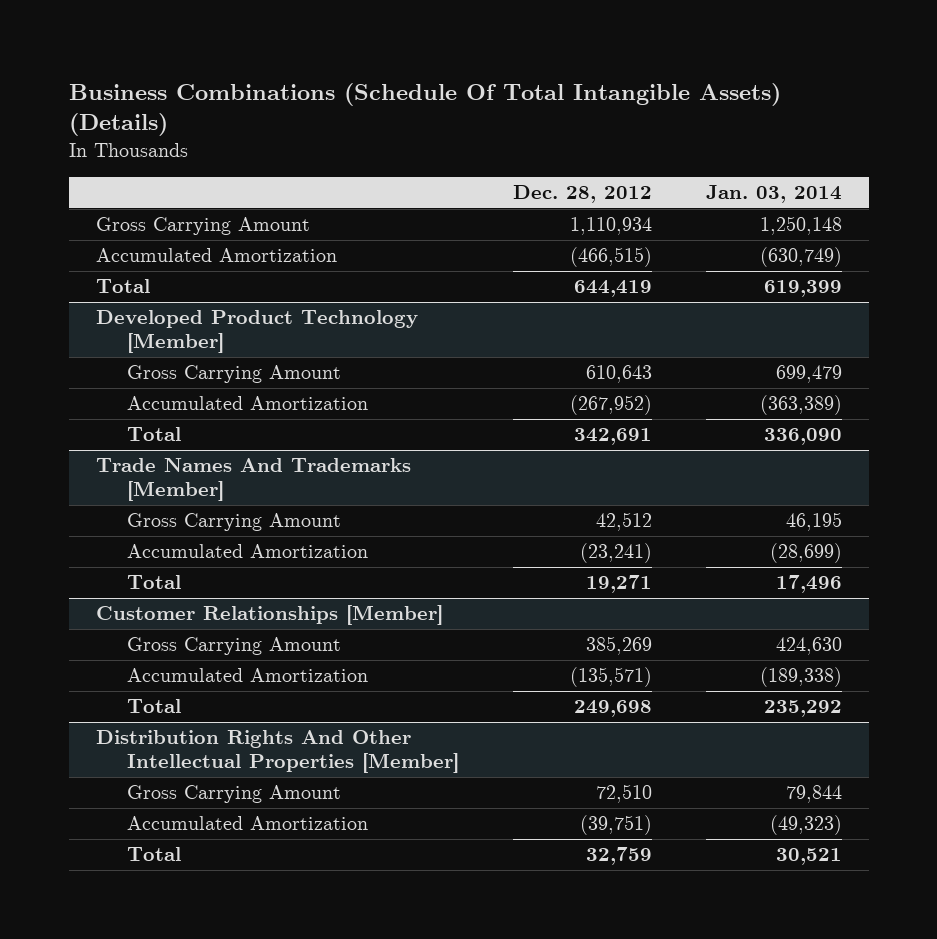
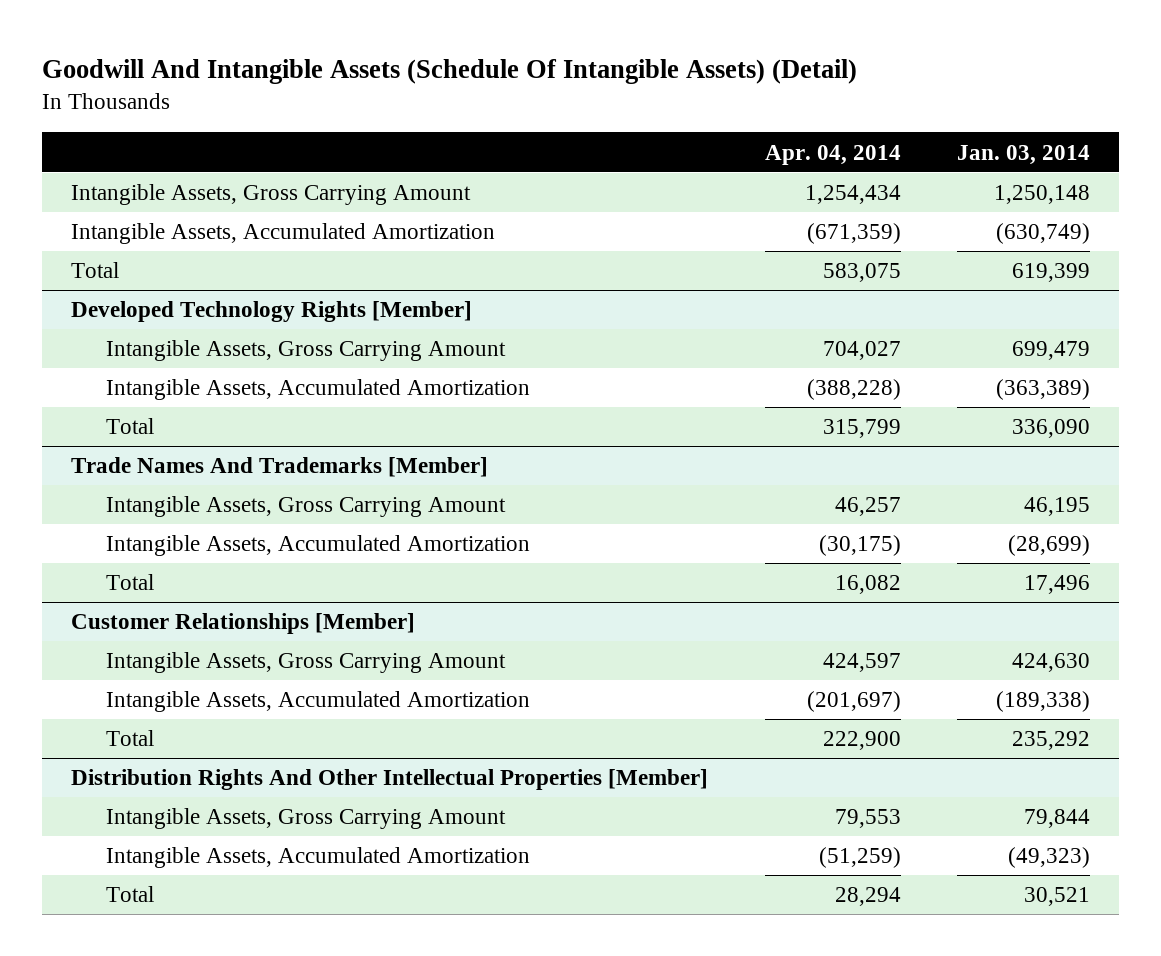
- Business Combinations (Schedule Of Total Intangible Assets) (Details)
+ Goodwill And Intangible Assets (Schedule Of Intangible Assets) (Detail)
- | Dec. 28, 2012 | Jan. 03, 2014
+ | Apr. 04, 2014 | Jan. 03, 2014
- Gross Carrying Amount | 1,110,934 | 1,250,148
- Accumulated Amortization | (466,515) | (630,749)
+ Intangible Assets, Gross Carrying Amount | 1,254,434 | 1,250,148
+ Intangible Assets, Accumulated Amortization | (671,359) | (630,749)
- Developed Product Technology [Member]
- Gross Carrying Amount | 610,643 | 699,479
- Accumulated Amortization | (267,952) | (363,389)
+ Developed Technology Rights [Member]
+ Intangible Assets, Gross Carrying Amount | 704,027 | 699,479
+ Intangible Assets, Accumulated Amortization | (388,228) | (363,389)
@ Trade Names And Trademarks [Member]
- Gross Carrying Amount | 42,512 | 46,195
- Accumulated Amortization | (23,241) | (28,699)
+ Intangible Assets, Gross Carrying Amount | 46,257 | 46,195
+ Intangible Assets, Accumulated Amortization | (30,175) | (28,699)
@ Customer Relationships [Member]
- Gross Carrying Amount | 385,269 | 424,630
- Accumulated Amortization | (135,571) | (189,338)
+ Intangible Assets, Gross Carrying Amount | 424,597 | 424,630
+ Intangible Assets, Accumulated Amortization | (201,697) | (189,338)
@ Distribution Rights And Other Intellectual Properties [Member]
- Gross Carrying Amount | 72,510 | 79,844
- Accumulated Amortization | (39,751) | (49,323)
+ Intangible Assets, Gross Carrying Amount | 79,553 | 79,844
+ Intangible Assets, Accumulated Amortization | (51,259) | (49,323)

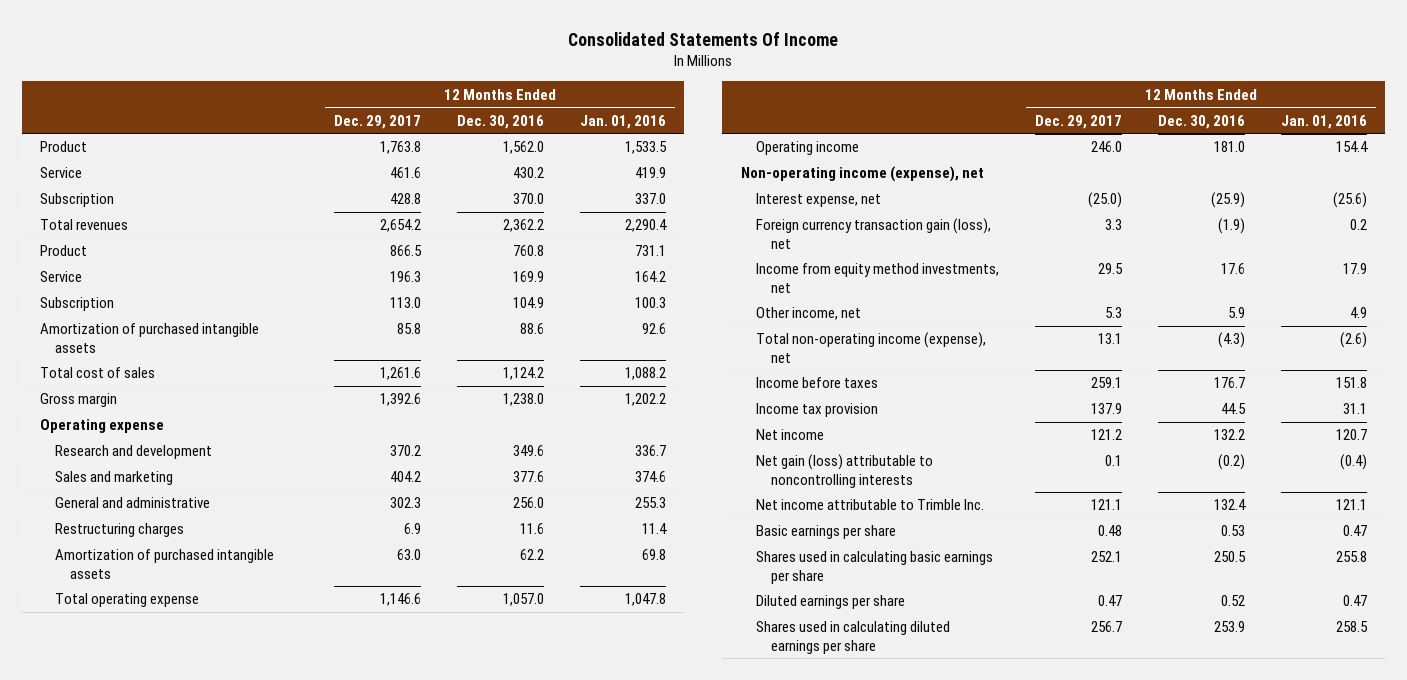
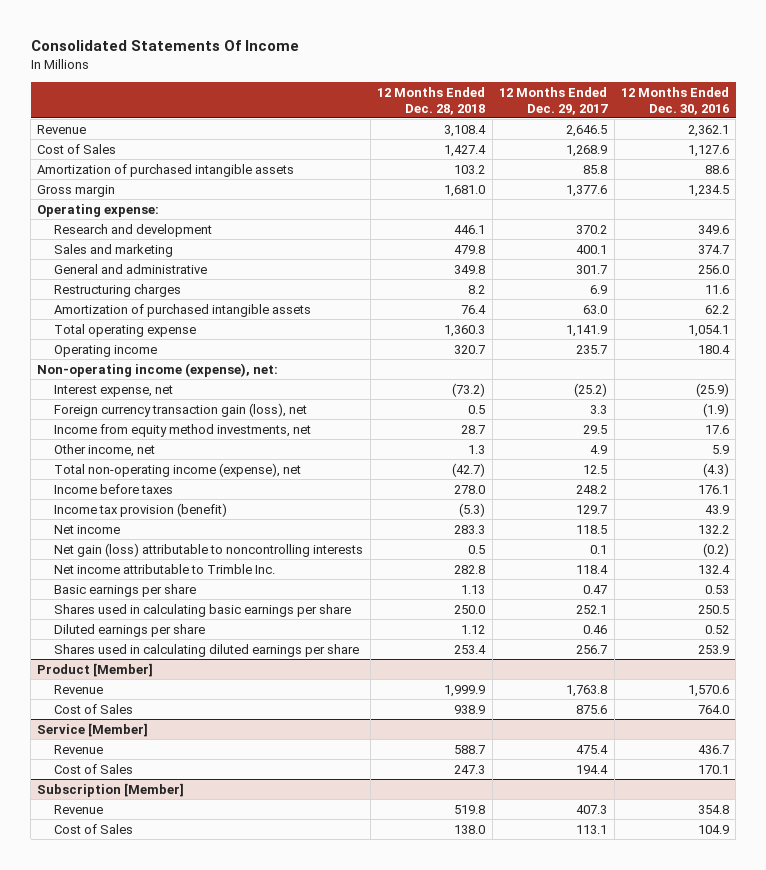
- | 12 Months Ended Dec. 29, 2017 | 12 Months Ended Dec. 30, 2016 | 12 Months Ended Jan. 01, 2016
+ | 12 Months Ended Dec. 28, 2018 | 12 Months Ended Dec. 29, 2017 | 12 Months Ended Dec. 30, 2016
- Product | 1,763.8 | 1,562.0 | 1,533.5
- Service | 461.6 | 430.2 | 419.9
- Subscription | 428.8 | 370.0 | 337.0
- Total revenues | 2,654.2 | 2,362.2 | 2,290.4
- Product | 866.5 | 760.8 | 731.1
- Service | 196.3 | 169.9 | 164.2
- Subscription | 113.0 | 104.9 | 100.3
+ Revenue | 3,108.4 | 2,646.5 | 2,362.1
+ Cost of Sales | 1,427.4 | 1,268.9 | 1,127.6
- Total cost of sales | 1,261.6 | 1,124.2 | 1,088.2
- Gross margin | 1,392.6 | 1,238.0 | 1,202.2
- Operating expense
+ Gross margin | 1,681.0 | 1,377.6 | 1,234.5
+ Operating expense:
- Sales and marketing | 404.2 | 377.6 | 374.6
- General and administrative | 302.3 | 256.0 | 255.3
+ Sales and marketing | 479.8 | 400.1 | 374.7
+ General and administrative | 349.8 | 301.7 | 256.0
- Total operating expense | 1,146.6 | 1,057.0 | 1,047.8
- Operating income | 246.0 | 181.0 | 154.4
- Non-operating income (expense), net
- Interest expense, net | (25.0) | (25.9) | (25.6)
+ Total operating expense | 1,360.3 | 1,141.9 | 1,054.1
+ Operating income | 320.7 | 235.7 | 180.4
+ Non-operating income (expense), net:
+ Interest expense, net | (73.2) | (25.2) | (25.9)
- Other income, net | 5.3 | 5.9 | 4.9
- Total non-operating income (expense), net | 13.1 | (4.3) | (2.6)
- Income before taxes | 259.1 | 176.7 | 151.8
- Income tax provision | 137.9 | 44.5 | 31.1
- Net income | 121.2 | 132.2 | 120.7
+ Other income, net | 1.3 | 4.9 | 5.9
+ Total non-operating income (expense), net | (42.7) | 12.5 | (4.3)
+ Income before taxes | 278.0 | 248.2 | 176.1
+ Income tax provision (benefit) | (5.3) | 129.7 | 43.9
+ Net income | 283.3 | 118.5 | 132.2
- Net income attributable to Trimble Inc. | 121.1 | 132.4 | 121.1
- Basic earnings per share | 0.48 | 0.53 | 0.47
+ Net income attributable to Trimble Inc. | 282.8 | 118.4 | 132.4
+ Basic earnings per share | 1.13 | 0.47 | 0.53
- Diluted earnings per share | 0.47 | 0.52 | 0.47
+ Diluted earnings per share | 1.12 | 0.46 | 0.52
+ Product [Member]
+ Revenue | 1,999.9 | 1,763.8 | 1,570.6
+ Cost of Sales | 938.9 | 875.6 | 764.0
+ Service [Member]
+ Revenue | 588.7 | 475.4 | 436.7
+ Cost of Sales | 247.3 | 194.4 | 170.1
+ Subscription [Member]
+ Revenue | 519.8 | 407.3 | 354.8
+ Cost of Sales | 138.0 | 113.1 | 104.9

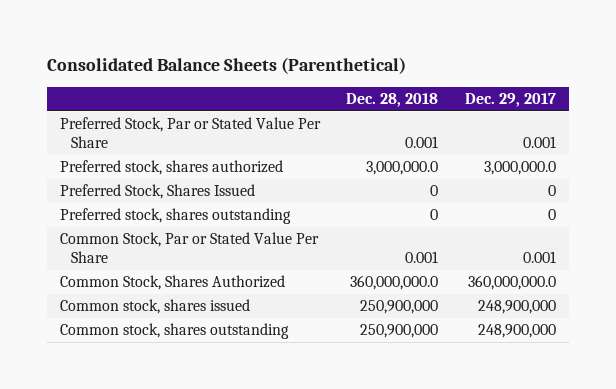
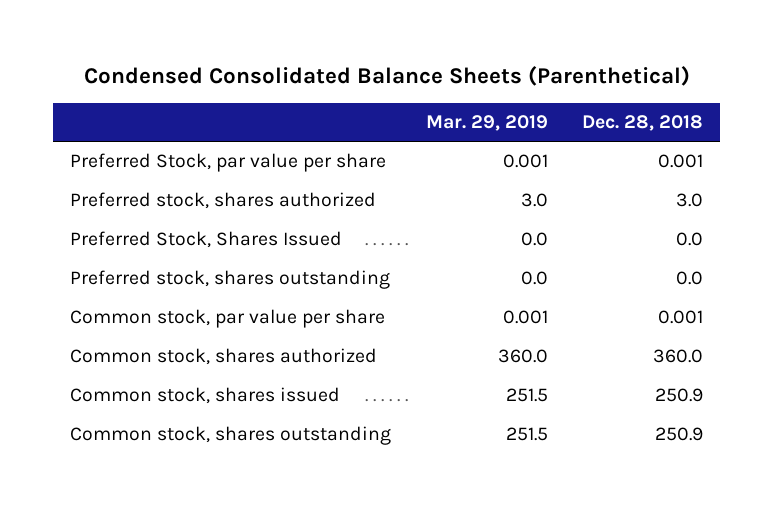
- Consolidated Balance Sheets (Parenthetical)
+ Condensed Consolidated Balance Sheets (Parenthetical)
- | Dec. 28, 2018 | Dec. 29, 2017
+ | Mar. 29, 2019 | Dec. 28, 2018
- Preferred Stock, Par or Stated Value Per Share | 0.001 | 0.001
- Preferred stock, shares authorized | 3,000,000.0 | 3,000,000.0
- Preferred Stock, Shares Issued | 0 | 0
- Preferred stock, shares outstanding | 0 | 0
- Common Stock, Par or Stated Value Per Share | 0.001 | 0.001
- Common Stock, Shares Authorized | 360,000,000.0 | 360,000,000.0
- Common stock, shares issued | 250,900,000 | 248,900,000
- Common stock, shares outstanding | 250,900,000 | 248,900,000
+ Preferred Stock, par value per share | 0.001 | 0.001
+ Preferred stock, shares authorized | 3.0 | 3.0
+ Preferred Stock, Shares Issued | 0.0 | 0.0
+ Preferred stock, shares outstanding | 0.0 | 0.0
+ Common stock, par value per share | 0.001 | 0.001
+ Common stock, shares authorized | 360.0 | 360.0
+ Common stock, shares issued | 251.5 | 250.9
+ Common stock, shares outstanding | 251.5 | 250.9

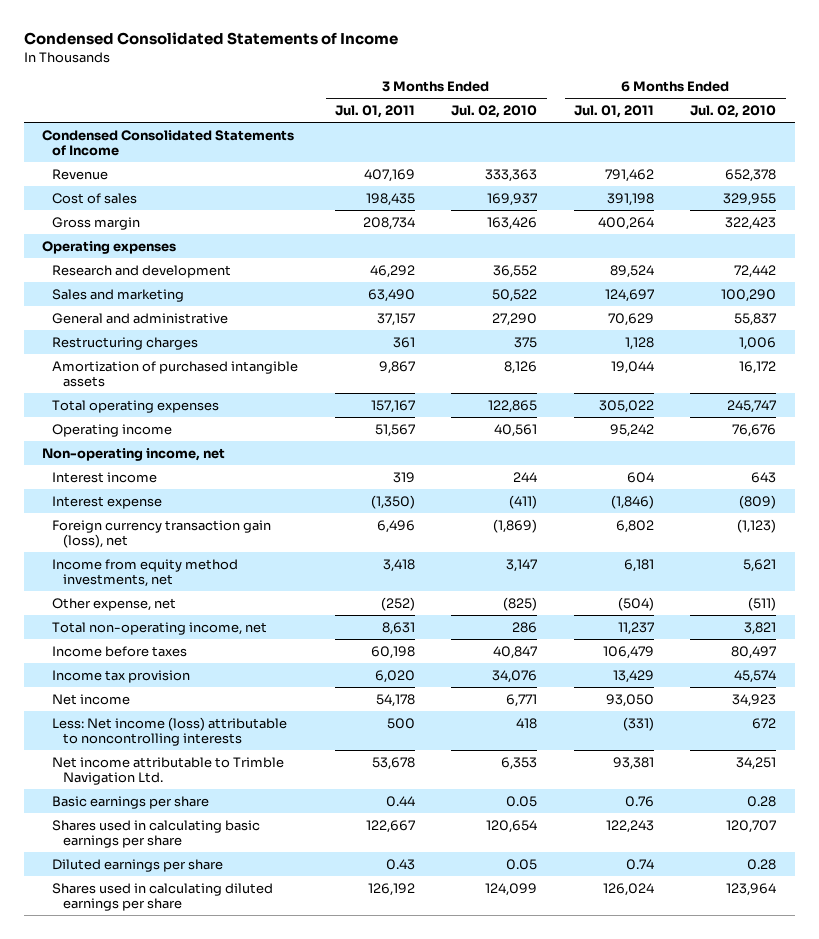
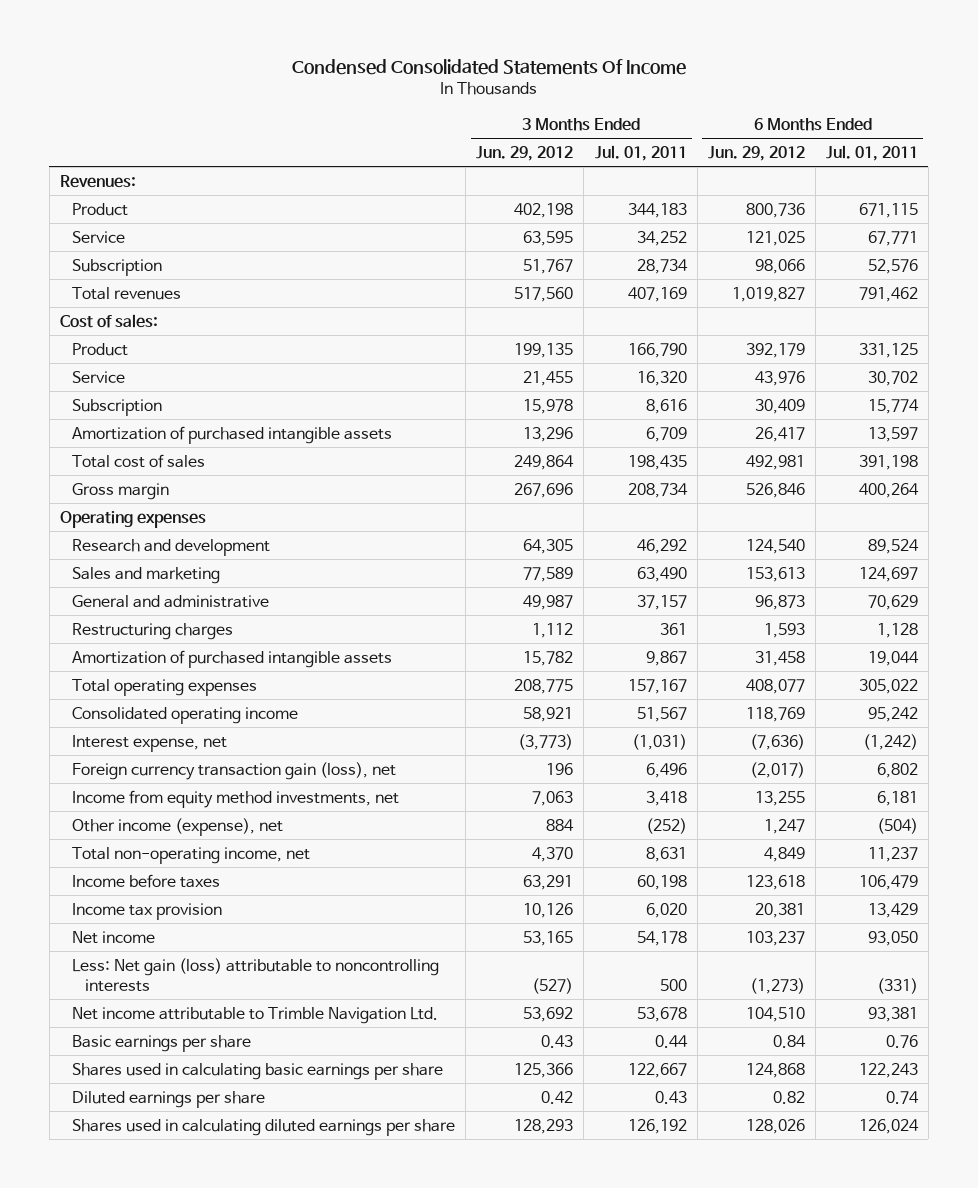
- Condensed Consolidated Statements of Income
+ Condensed Consolidated Statements Of Income
- | 3 Months Ended Jul. 01, 2011 | 3 Months Ended Jul. 02, 2010 | 6 Months Ended Jul. 01, 2011 | 6 Months Ended Jul. 02, 2010
+ | 3 Months Ended Jun. 29, 2012 | 3 Months Ended Jul. 01, 2011 | 6 Months Ended Jun. 29, 2012 | 6 Months Ended Jul. 01, 2011
- Condensed Consolidated Statements of Income
- Revenue | 407,169 | 333,363 | 791,462 | 652,378
- Cost of sales | 198,435 | 169,937 | 391,198 | 329,955
+ Revenues:
+ Product | 402,198 | 344,183 | 800,736 | 671,115
+ Service | 63,595 | 34,252 | 121,025 | 67,771
+ Subscription | 51,767 | 28,734 | 98,066 | 52,576
+ Total revenues | 517,560 | 407,169 | 1,019,827 | 791,462
+ Cost of sales:
+ Product | 199,135 | 166,790 | 392,179 | 331,125
+ Service | 21,455 | 16,320 | 43,976 | 30,702
+ Subscription | 15,978 | 8,616 | 30,409 | 15,774
+ Amortization of purchased intangible assets | 13,296 | 6,709 | 26,417 | 13,597
+ Total cost of sales | 249,864 | 198,435 | 492,981 | 391,198
- Operating income | 51,567 | 40,561 | 95,242 | 76,676
- Non-operating income, net
- Interest income | 319 | 244 | 604 | 643
- Interest expense | (1,350) | (411) | (1,846) | (809)
+ Consolidated operating income | 58,921 | 51,567 | 118,769 | 95,242
+ Interest expense, net | (3,773) | (1,031) | (7,636) | (1,242)
- Other expense, net | (252) | (825) | (504) | (511)
+ Other income (expense), net | 884 | (252) | 1,247 | (504)
- Less: Net income (loss) attributable to noncontrolling interests | 500 | 418 | (331) | 672
+ Less: Net gain (loss) attributable to noncontrolling interests | (527) | 500 | (1,273) | (331)

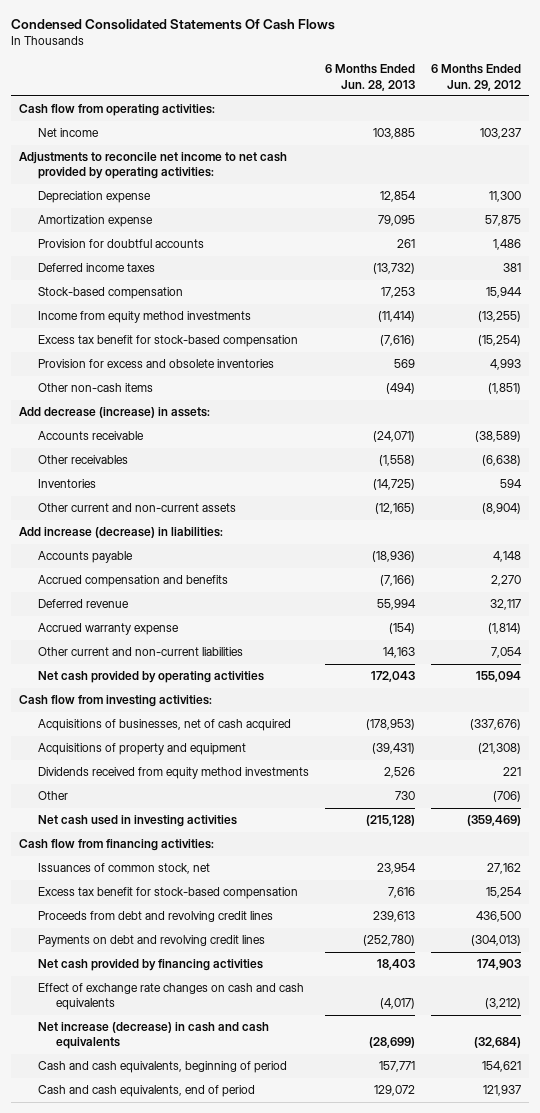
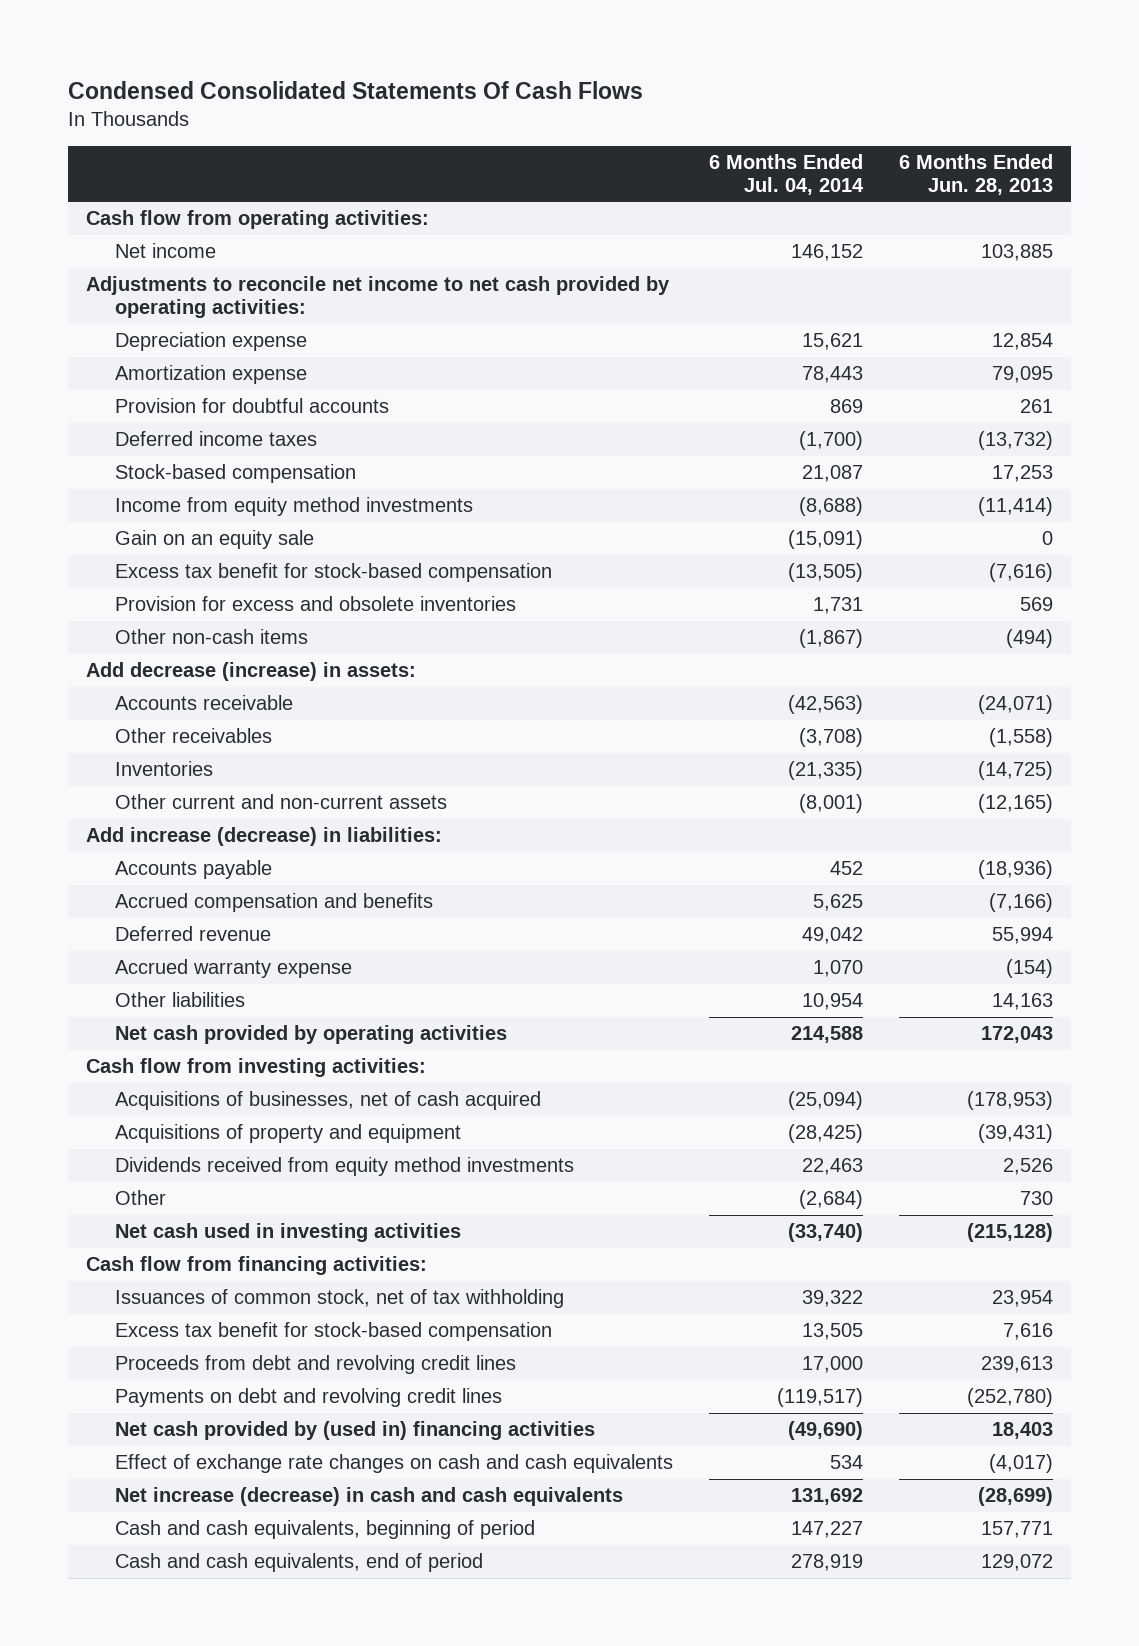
- | 6 Months Ended Jun. 28, 2013 | 6 Months Ended Jun. 29, 2012
+ | 6 Months Ended Jul. 04, 2014 | 6 Months Ended Jun. 28, 2013
+ Gain on an equity sale | (15,091) | 0
- Other current and non-current liabilities | 14,163 | 7,054
+ Other liabilities | 10,954 | 14,163
- Issuances of common stock, net | 23,954 | 27,162
+ Issuances of common stock, net of tax withholding | 39,322 | 23,954
- Net cash provided by financing activities | 18,403 | 174,903
+ Net cash provided by (used in) financing activities | (49,690) | 18,403

